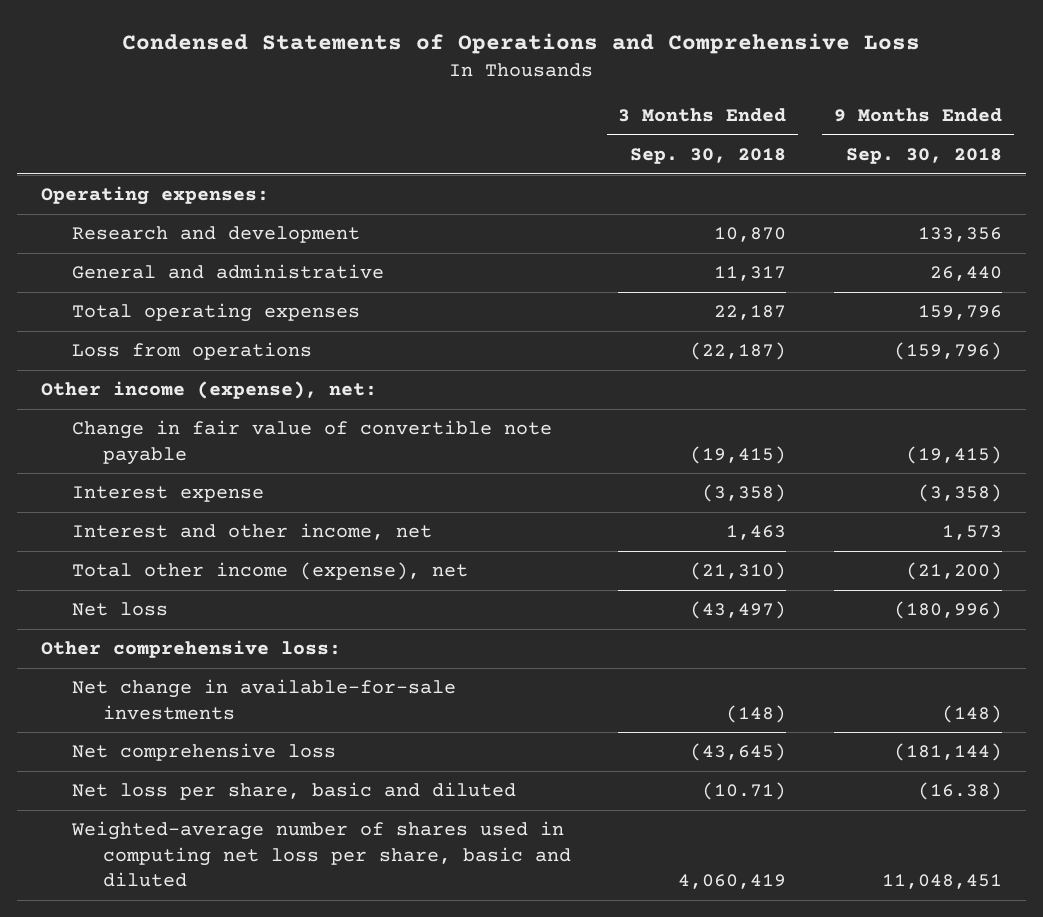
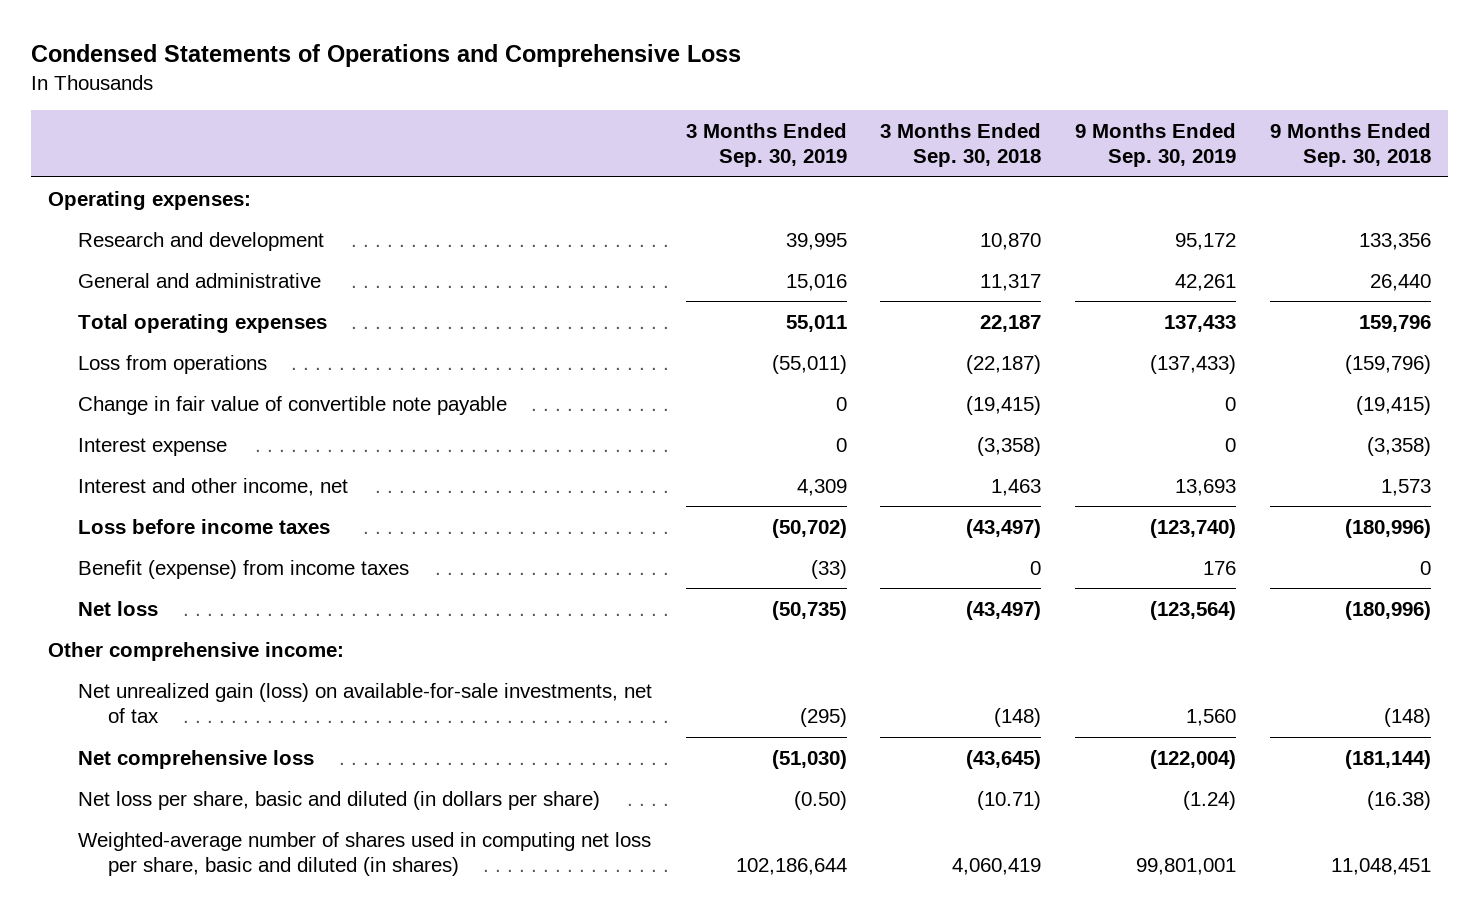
- | 3 Months Ended Sep. 30, 2018 | 9 Months Ended Sep. 30, 2018
+ | 3 Months Ended Sep. 30, 2019 | 3 Months Ended Sep. 30, 2018 | 9 Months Ended Sep. 30, 2019 | 9 Months Ended Sep. 30, 2018
- Other income (expense), net:
- Total other income (expense), net | (21,310) | (21,200)
+ Loss before income taxes | (50,702) | (43,497) | (123,740) | (180,996)
+ Benefit (expense) from income taxes | (33) | 0 | 176 | 0
- Other comprehensive loss:
- Net change in available-for-sale investments | (148) | (148)
+ Other comprehensive income:
+ Net unrealized gain (loss) on available-for-sale investments, net of tax | (295) | (148) | 1,560 | (148)
- Net loss per share, basic and diluted | (10.71) | (16.38)
- Weighted-average number of shares used in computing net loss per share, basic and diluted | 4,060,419 | 11,048,451
+ Net loss per share, basic and diluted (in dollars per share) | (0.50) | (10.71) | (1.24) | (16.38)
+ Weighted-average number of shares used in computing net loss per share, basic and diluted (in shares) | 102,186,644 | 4,060,419 | 99,801,001 | 11,048,451

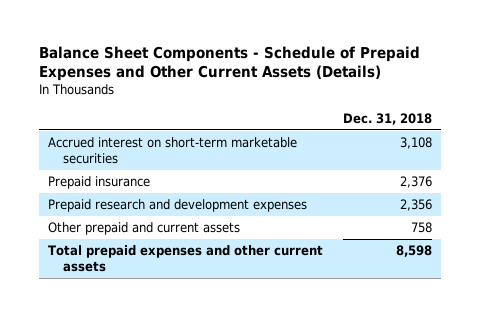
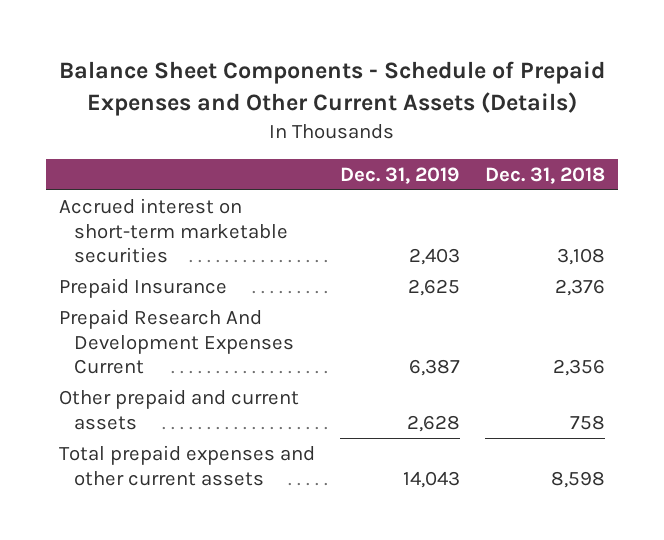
- | Dec. 31, 2018
+ | Dec. 31, 2019 | Dec. 31, 2018
- Prepaid insurance | 2,376
- Prepaid research and development expenses | 2,356
+ Prepaid Insurance | 2,625 | 2,376
+ Prepaid Research And Development Expenses Current | 6,387 | 2,356

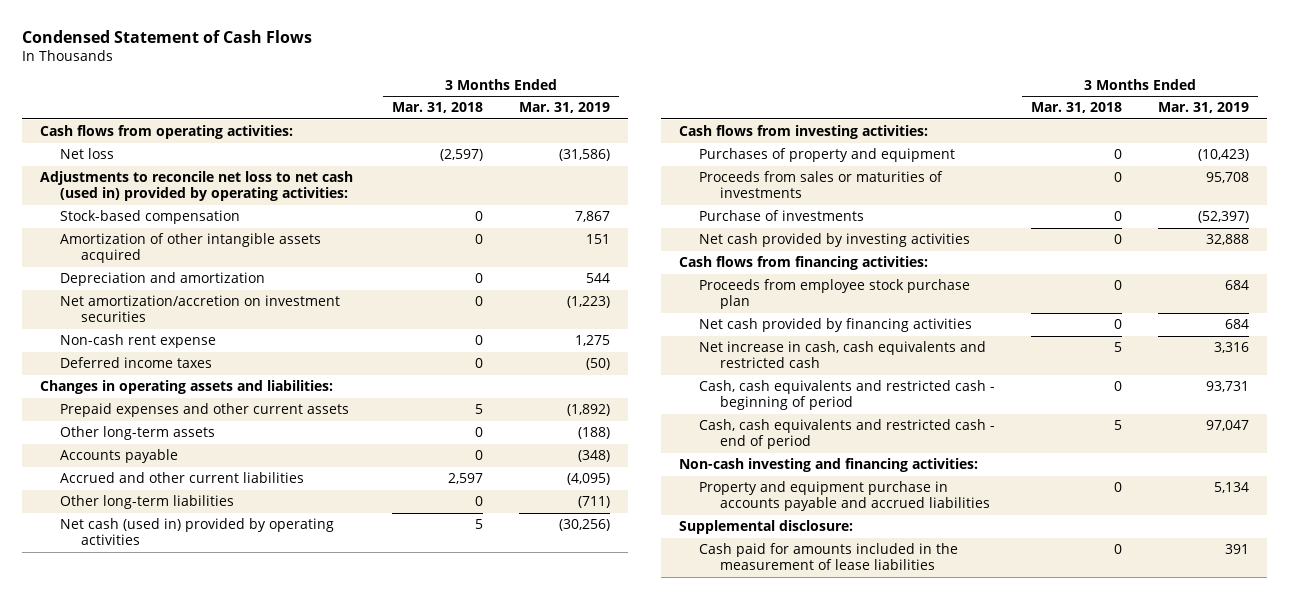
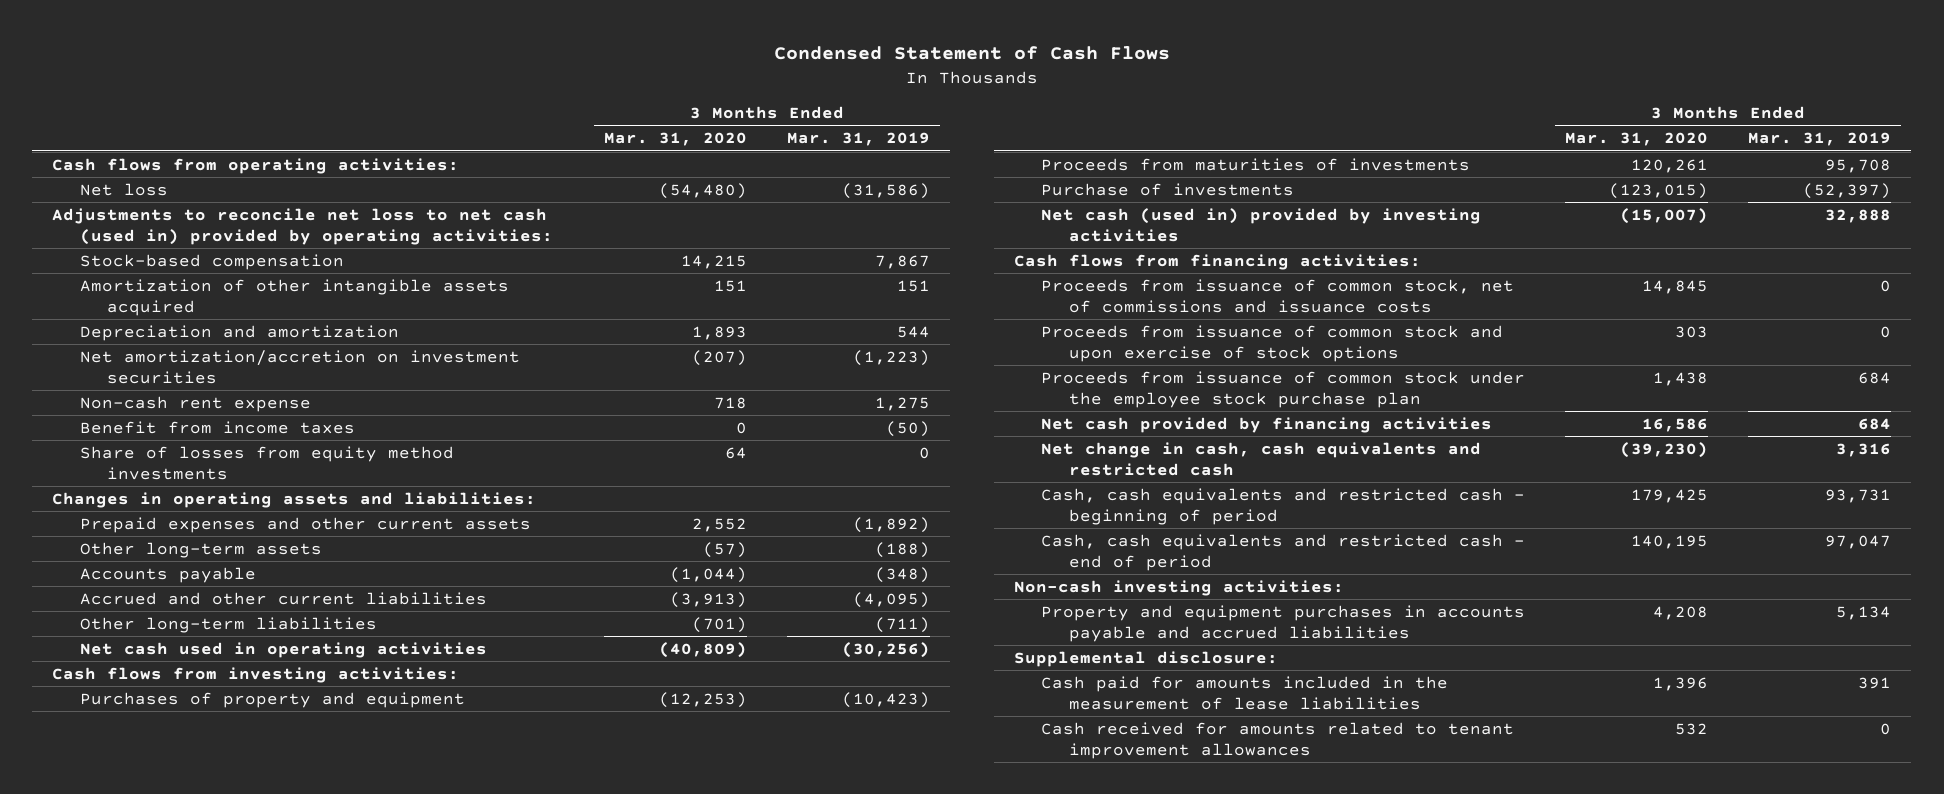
- | 3 Months Ended Mar. 31, 2018 | 3 Months Ended Mar. 31, 2019
+ | 3 Months Ended Mar. 31, 2020 | 3 Months Ended Mar. 31, 2019
- Deferred income taxes | 0 | (50)
+ Benefit from income taxes | 0 | (50)
+ Share of losses from equity method investments | 64 | 0
- Net cash (used in) provided by operating activities | 5 | (30,256)
+ Net cash used in operating activities | (40,809) | (30,256)
- Proceeds from sales or maturities of investments | 0 | 95,708
+ Proceeds from maturities of investments | 120,261 | 95,708
- Net cash provided by investing activities | 0 | 32,888
+ Net cash (used in) provided by investing activities | (15,007) | 32,888
- Proceeds from employee stock purchase plan | 0 | 684
+ Proceeds from issuance of common stock, net of commissions and issuance costs | 14,845 | 0
+ Proceeds from issuance of common stock and upon exercise of stock options | 303 | 0
+ Proceeds from issuance of common stock under the employee stock purchase plan | 1,438 | 684
- Net increase in cash, cash equivalents and restricted cash | 5 | 3,316
+ Net change in cash, cash equivalents and restricted cash | (39,230) | 3,316
- Non-cash investing and financing activities:
- Property and equipment purchase in accounts payable and accrued liabilities | 0 | 5,134
+ Non-cash investing activities:
+ Property and equipment purchases in accounts payable and accrued liabilities | 4,208 | 5,134
+ Cash received for amounts related to tenant improvement allowances | 532 | 0

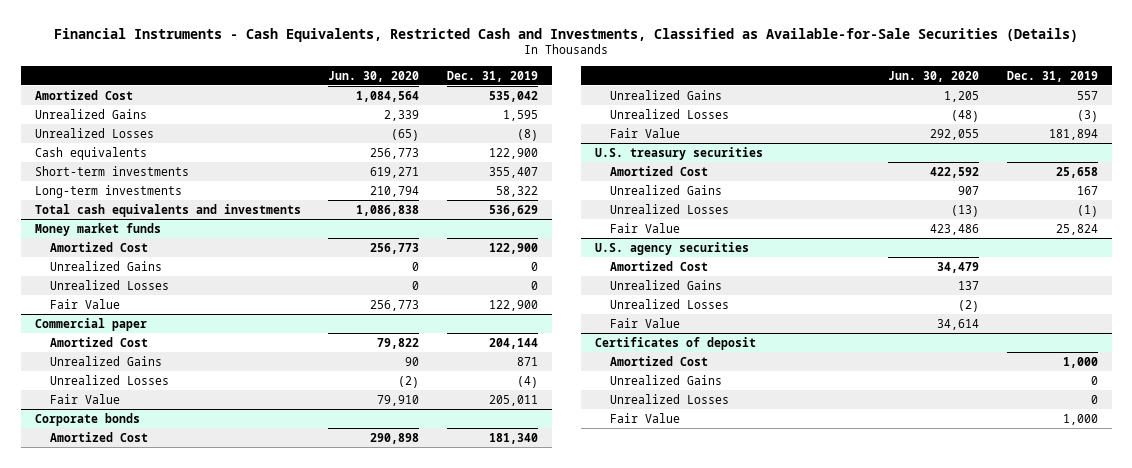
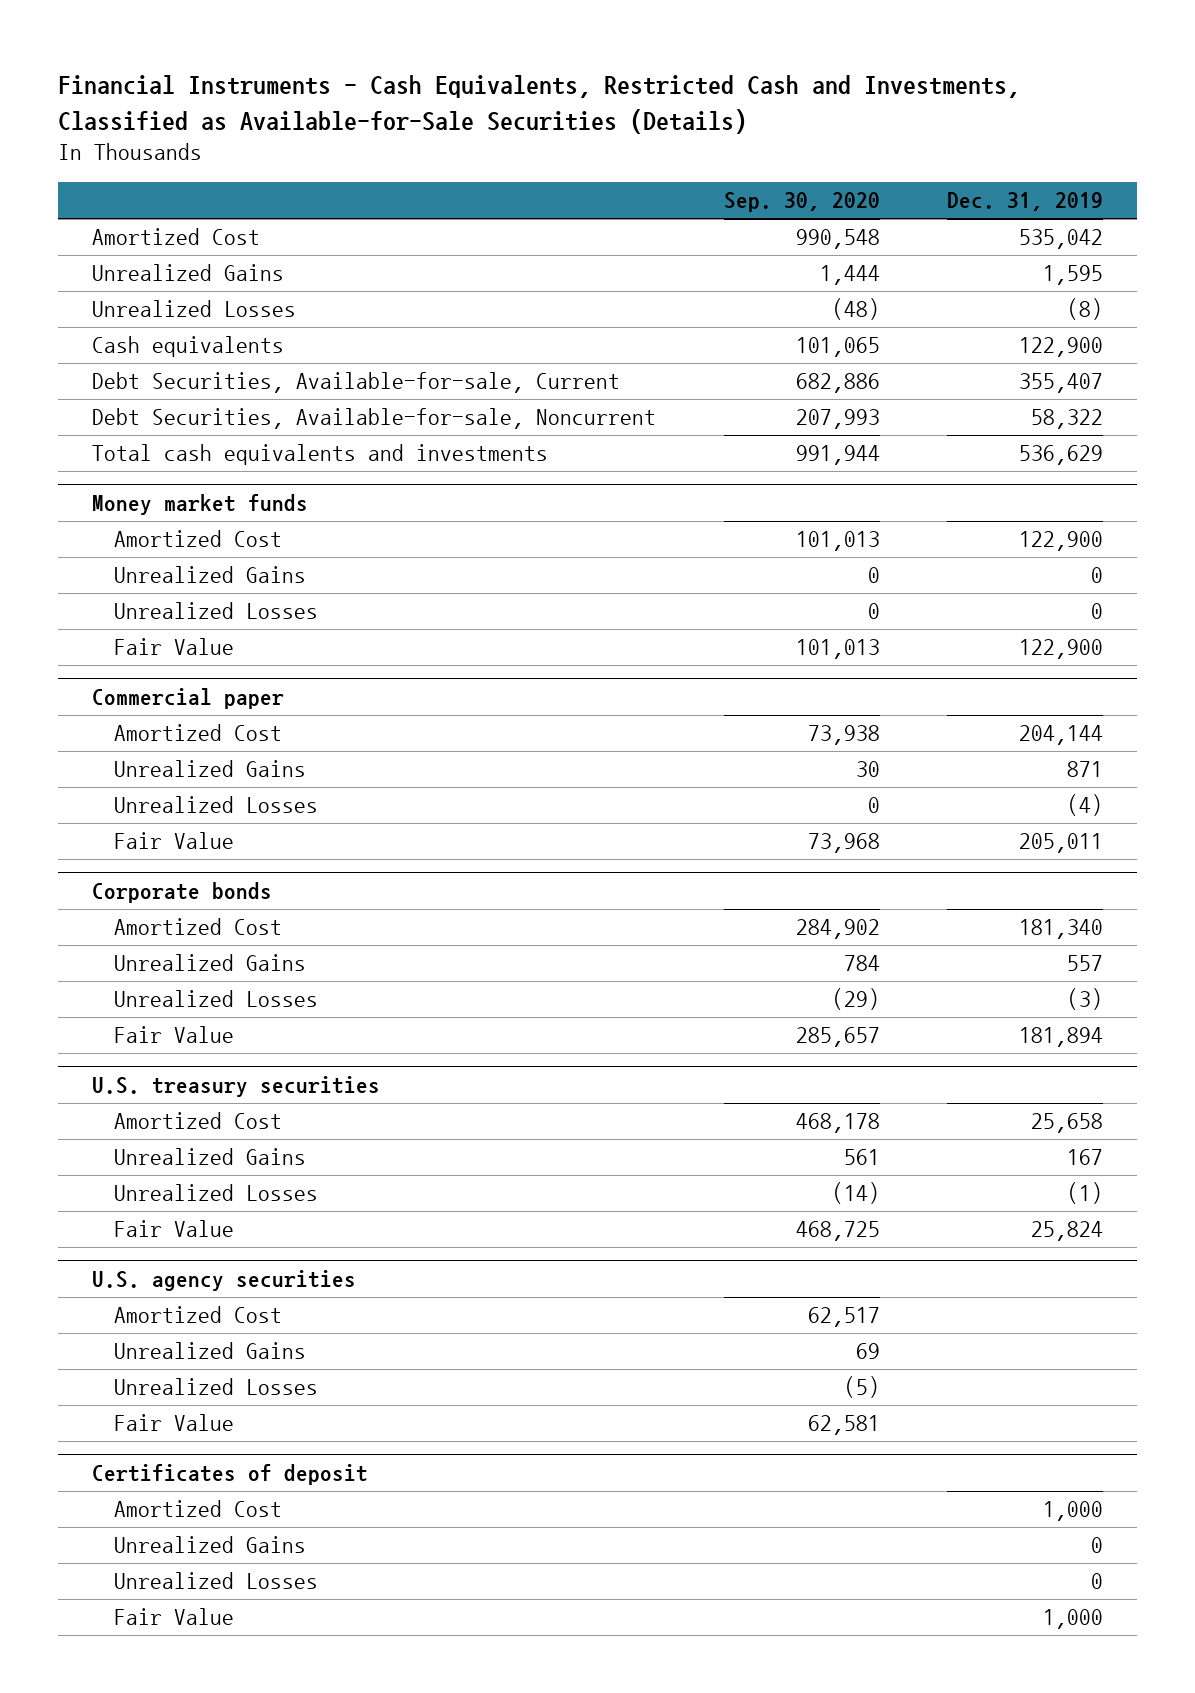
- | Jun. 30, 2020 | Dec. 31, 2019
+ | Sep. 30, 2020 | Dec. 31, 2019
- Short-term investments | 619,271 | 355,407
- Long-term investments | 210,794 | 58,322
+ Debt Securities, Available-for-sale, Current | 682,886 | 355,407
+ Debt Securities, Available-for-sale, Noncurrent | 207,993 | 58,322

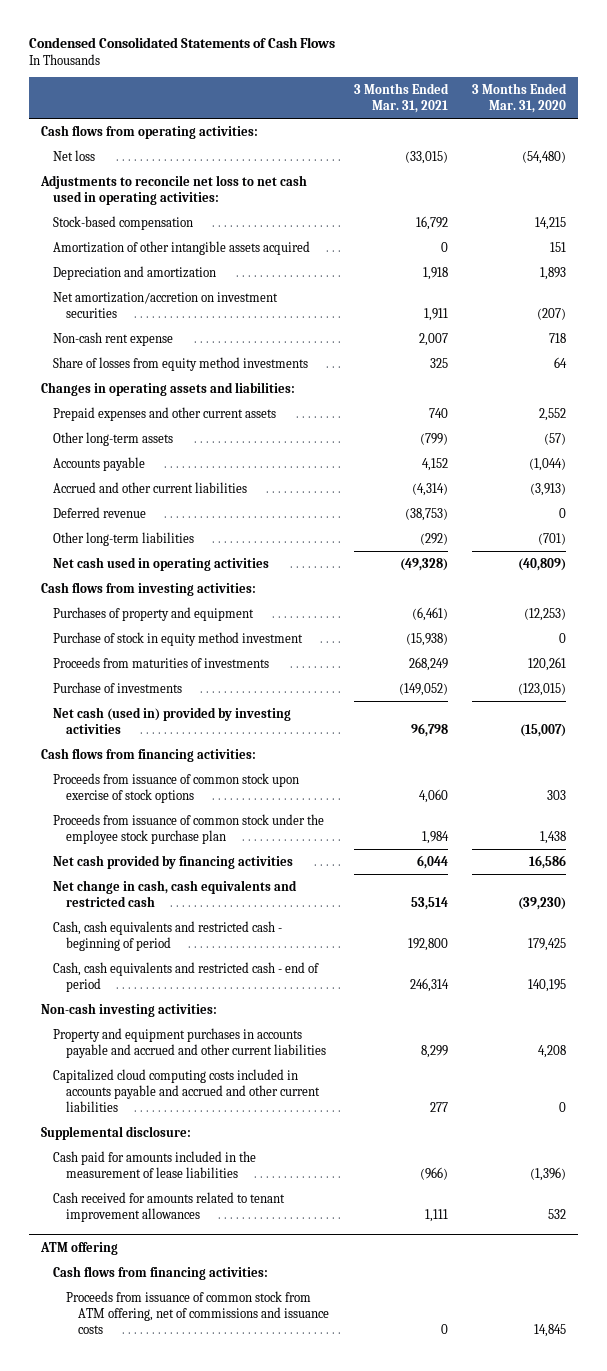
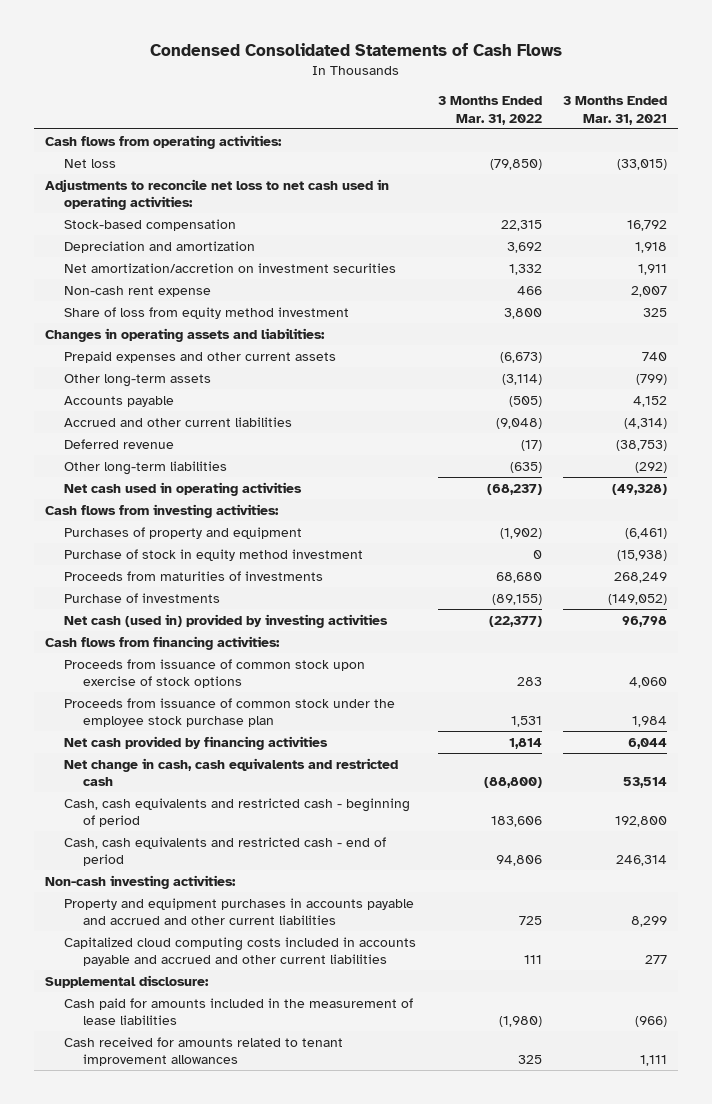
- | 3 Months Ended Mar. 31, 2021 | 3 Months Ended Mar. 31, 2020
+ | 3 Months Ended Mar. 31, 2022 | 3 Months Ended Mar. 31, 2021
- Amortization of other intangible assets acquired | 0 | 151
- Share of losses from equity method investments | 325 | 64
+ Share of loss from equity method investment | 3,800 | 325
- ATM offering
- Cash flows from financing activities:
- Proceeds from issuance of common stock from ATM offering, net of commissions and issuance costs | 0 | 14,845

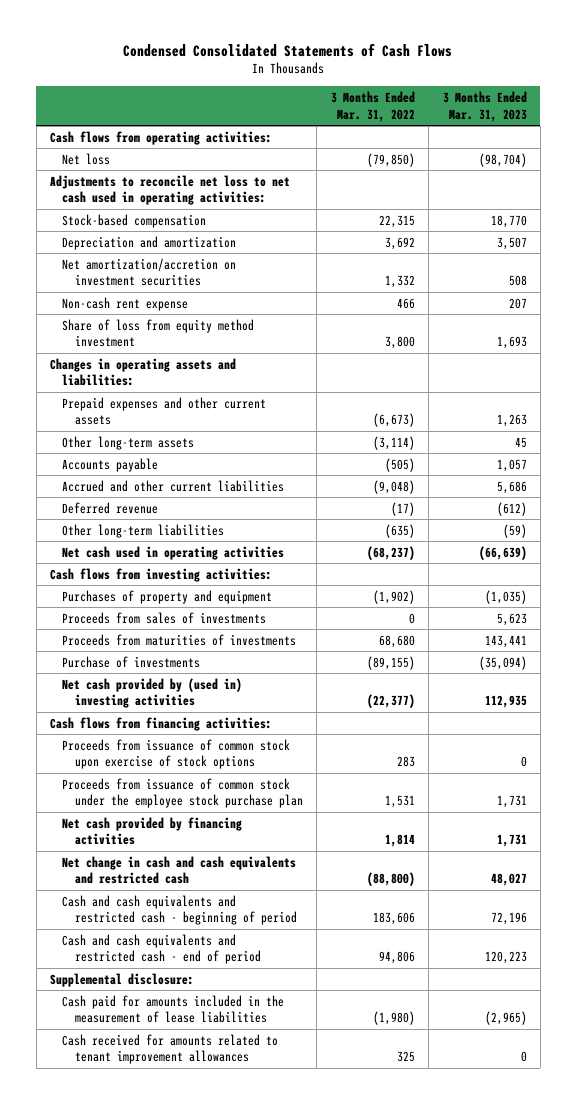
- | 3 Months Ended Mar. 31, 2022 | 3 Months Ended Mar. 31, 2021
+ | 3 Months Ended Mar. 31, 2022 | 3 Months Ended Mar. 31, 2023
- Purchase of stock in equity method investment | 0 | (15,938)
+ Proceeds from sales of investments | 0 | 5,623
- Net cash (used in) provided by investing activities | (22,377) | 96,798
+ Net cash provided by (used in) investing activities | (22,377) | 112,935
- Net change in cash, cash equivalents and restricted cash | (88,800) | 53,514
- Cash, cash equivalents and restricted cash - beginning of period | 183,606 | 192,800
- Cash, cash equivalents and restricted cash - end of period | 94,806 | 246,314
- Non-cash investing activities:
- Property and equipment purchases in accounts payable and accrued and other current liabilities | 725 | 8,299
- Capitalized cloud computing costs included in accounts payable and accrued and other current liabilities | 111 | 277
+ Net change in cash and cash equivalents and restricted cash | (88,800) | 48,027
+ Cash and cash equivalents and restricted cash - beginning of period | 183,606 | 72,196
+ Cash and cash equivalents and restricted cash - end of period | 94,806 | 120,223

